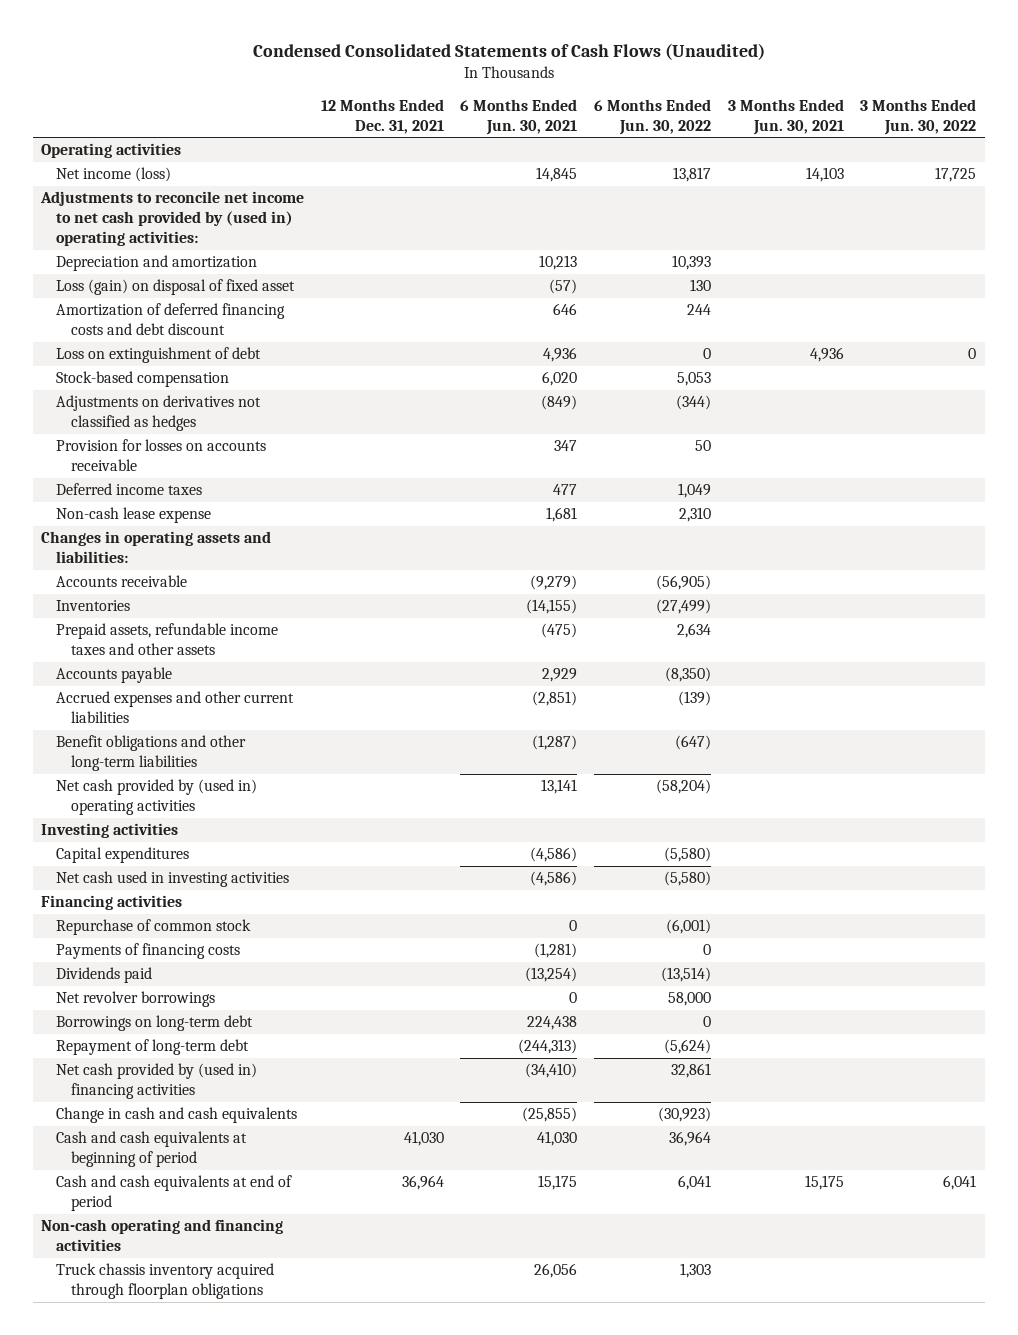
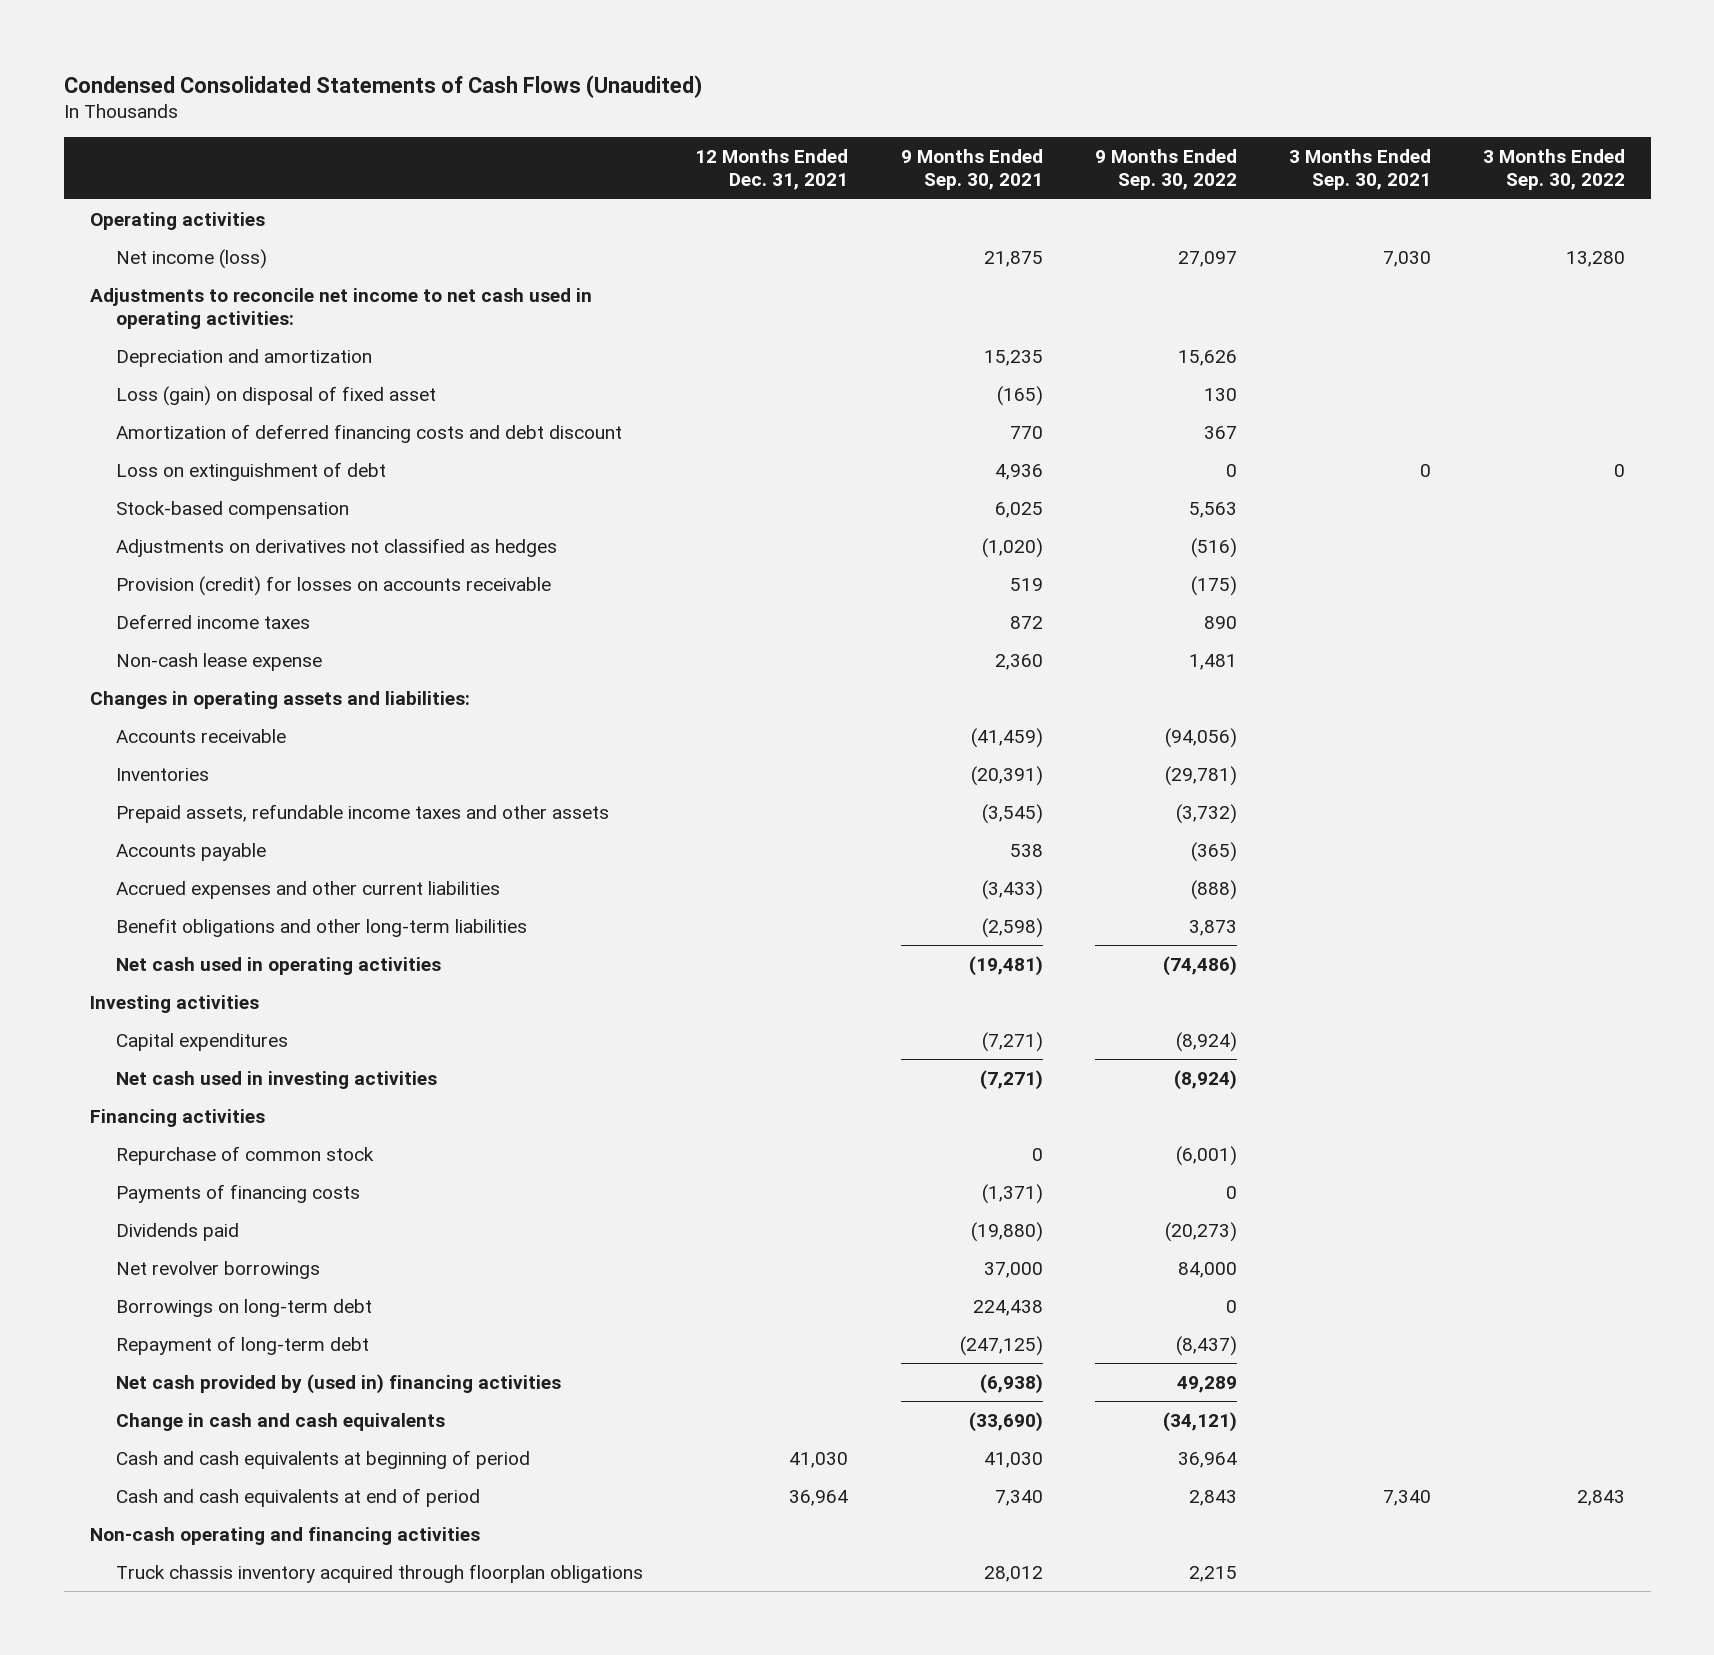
- | 12 Months Ended Dec. 31, 2021 | 6 Months Ended Jun. 30, 2021 | 6 Months Ended Jun. 30, 2022 | 3 Months Ended Jun. 30, 2021 | 3 Months Ended Jun. 30, 2022
+ | 12 Months Ended Dec. 31, 2021 | 9 Months Ended Sep. 30, 2021 | 9 Months Ended Sep. 30, 2022 | 3 Months Ended Sep. 30, 2021 | 3 Months Ended Sep. 30, 2022
- Adjustments to reconcile net income to net cash provided by (used in) operating activities:
+ Adjustments to reconcile net income to net cash used in operating activities:
- Provision for losses on accounts receivable | | 347 | 50 | |
+ Provision (credit) for losses on accounts receivable | | 519 | (175) | |
- Net cash provided by (used in) operating activities | | 13,141 | (58,204) | |
+ Net cash used in operating activities | | (19,481) | (74,486) | |

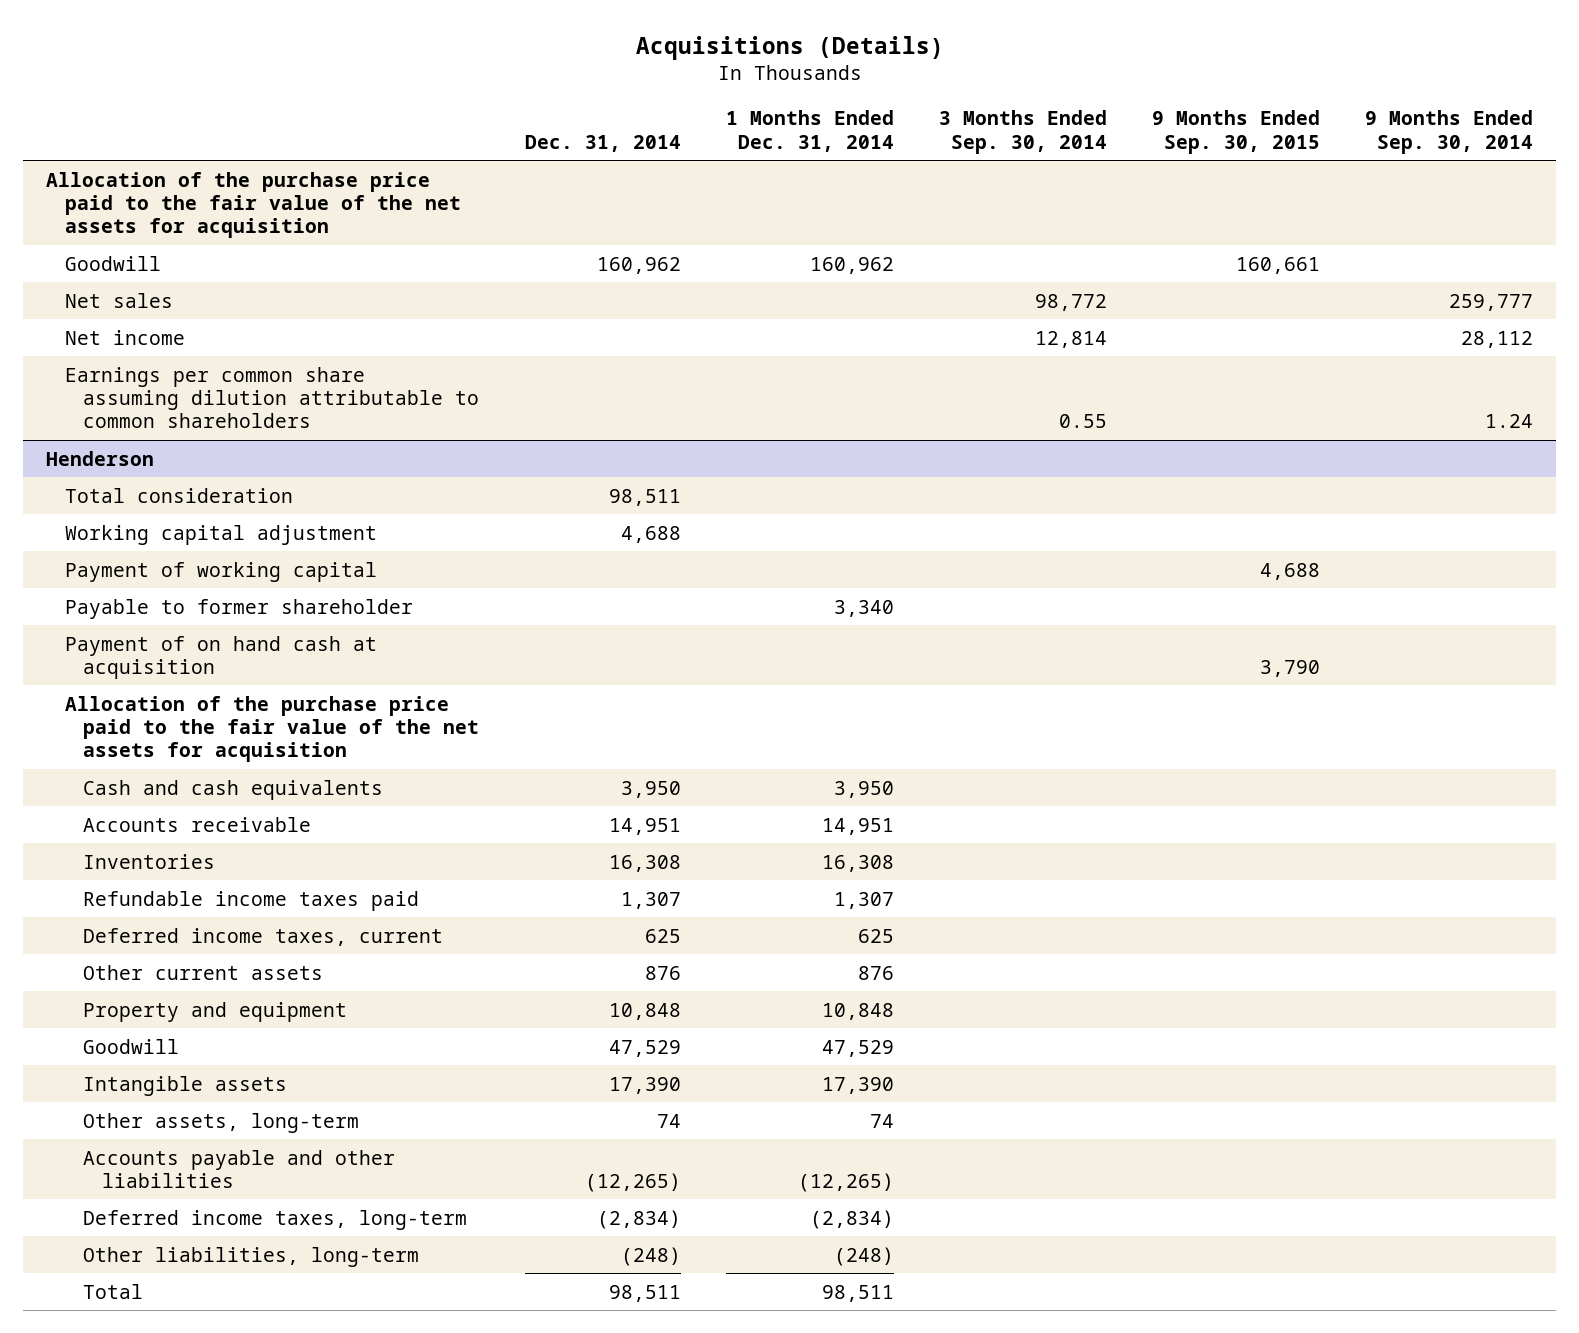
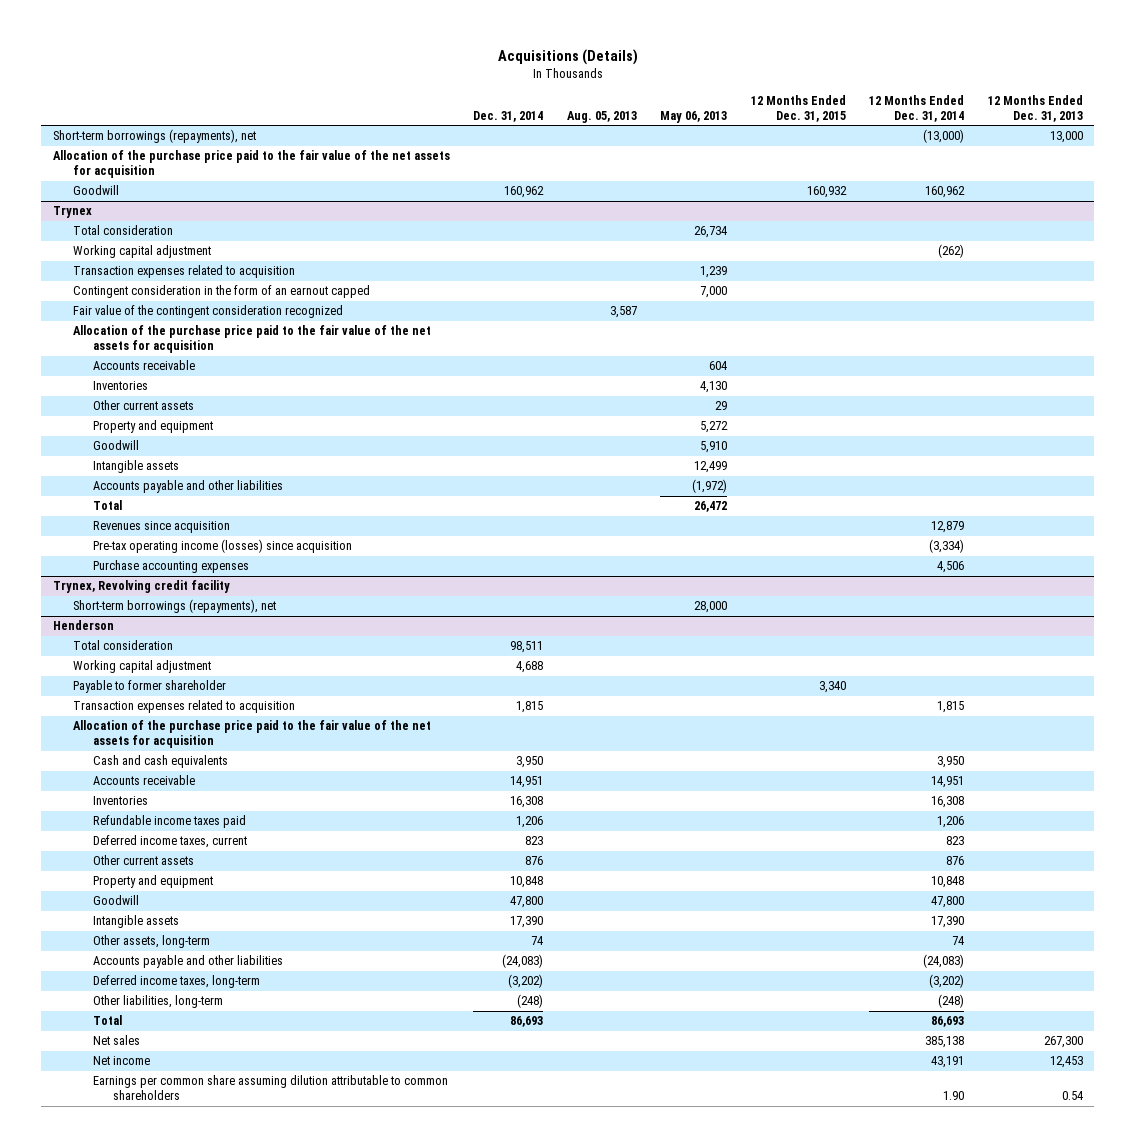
- | Dec. 31, 2014 | 1 Months Ended Dec. 31, 2014 | 3 Months Ended Sep. 30, 2014 | 9 Months Ended Sep. 30, 2015 | 9 Months Ended Sep. 30, 2014
+ | Dec. 31, 2014 | Aug. 05, 2013 | May 06, 2013 | 12 Months Ended Dec. 31, 2015 | 12 Months Ended Dec. 31, 2014 | 12 Months Ended Dec. 31, 2013
+ Short-term borrowings (repayments), net | | | | | (13,000) | 13,000
- Net sales | | | 98,772 | | 259,777
- Net income | | | 12,814 | | 28,112
- Earnings per common share assuming dilution attributable to common shareholders | | | 0.55 | | 1.24
+ Trynex
+ Total consideration | | | 26,734 | | |
+ Working capital adjustment | | | | | (262) |
+ Transaction expenses related to acquisition | | | 1,239 | | |
+ Contingent consideration in the form of an earnout capped | | | 7,000 | | |
+ Fair value of the contingent consideration recognized | | 3,587 | | | |
+ Allocation of the purchase price paid to the fair value of the net assets for acquisition
+ Accounts receivable | | | 604 | | |
+ Inventories | | | 4,130 | | |
+ Other current assets | | | 29 | | |
+ Property and equipment | | | 5,272 | | |
+ Goodwill | | | 5,910 | | |
+ Intangible assets | | | 12,499 | | |
+ Accounts payable and other liabilities | | | (1,972) | | |
+ Total | | | 26,472 | | |
+ Revenues since acquisition | | | | | 12,879 |
+ Pre-tax operating income (losses) since acquisition | | | | | (3,334) |
+ Purchase accounting expenses | | | | | 4,506 |
+ Trynex, Revolving credit facility
+ Short-term borrowings (repayments), net | | | 28,000 | | |
@ Henderson
- Payment of working capital | | | | 4,688 |
- Payment of on hand cash at acquisition | | | | 3,790 |
+ Transaction expenses related to acquisition | 1,815 | | | | 1,815 |
- Refundable income taxes paid | 1,307 | 1,307 | | |
- Deferred income taxes, current | 625 | 625 | | |
+ Refundable income taxes paid | 1,206 | | | | 1,206 |
+ Deferred income taxes, current | 823 | | | | 823 |
- Goodwill | 47,529 | 47,529 | | |
+ Goodwill | 47,800 | | | | 47,800 |
- Accounts payable and other liabilities | (12,265) | (12,265) | | |
- Deferred income taxes, long-term | (2,834) | (2,834) | | |
+ Accounts payable and other liabilities | (24,083) | | | | (24,083) |
+ Deferred income taxes, long-term | (3,202) | | | | (3,202) |
- Total | 98,511 | 98,511 | | |
+ Total | 86,693 | | | | 86,693 |
+ Net sales | | | | | 385,138 | 267,300
+ Net income | | | | | 43,191 | 12,453
+ Earnings per common share assuming dilution attributable to common shareholders | | | | | 1.90 | 0.54

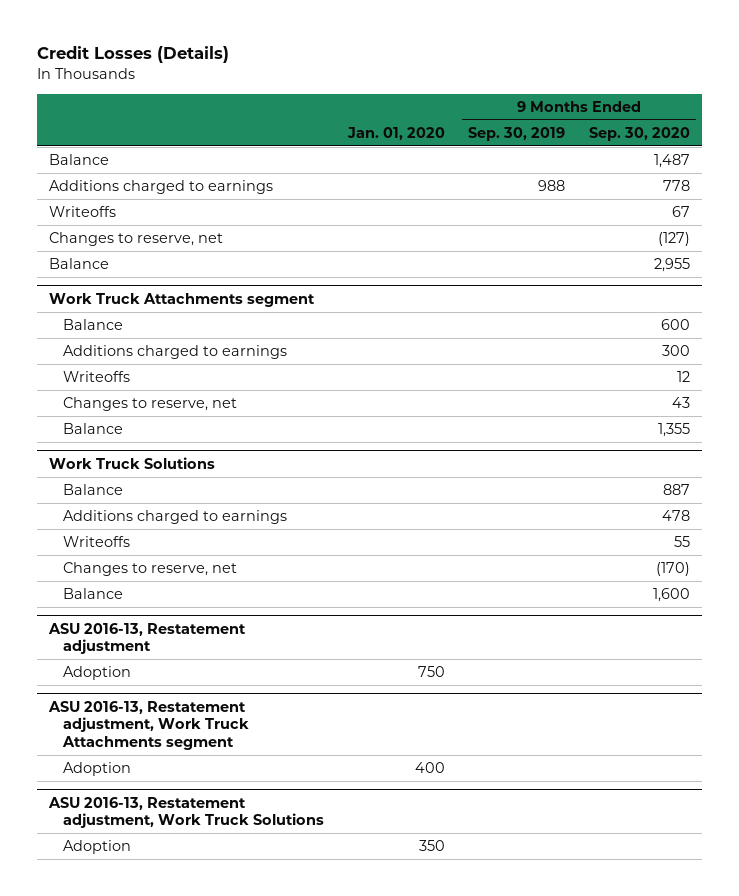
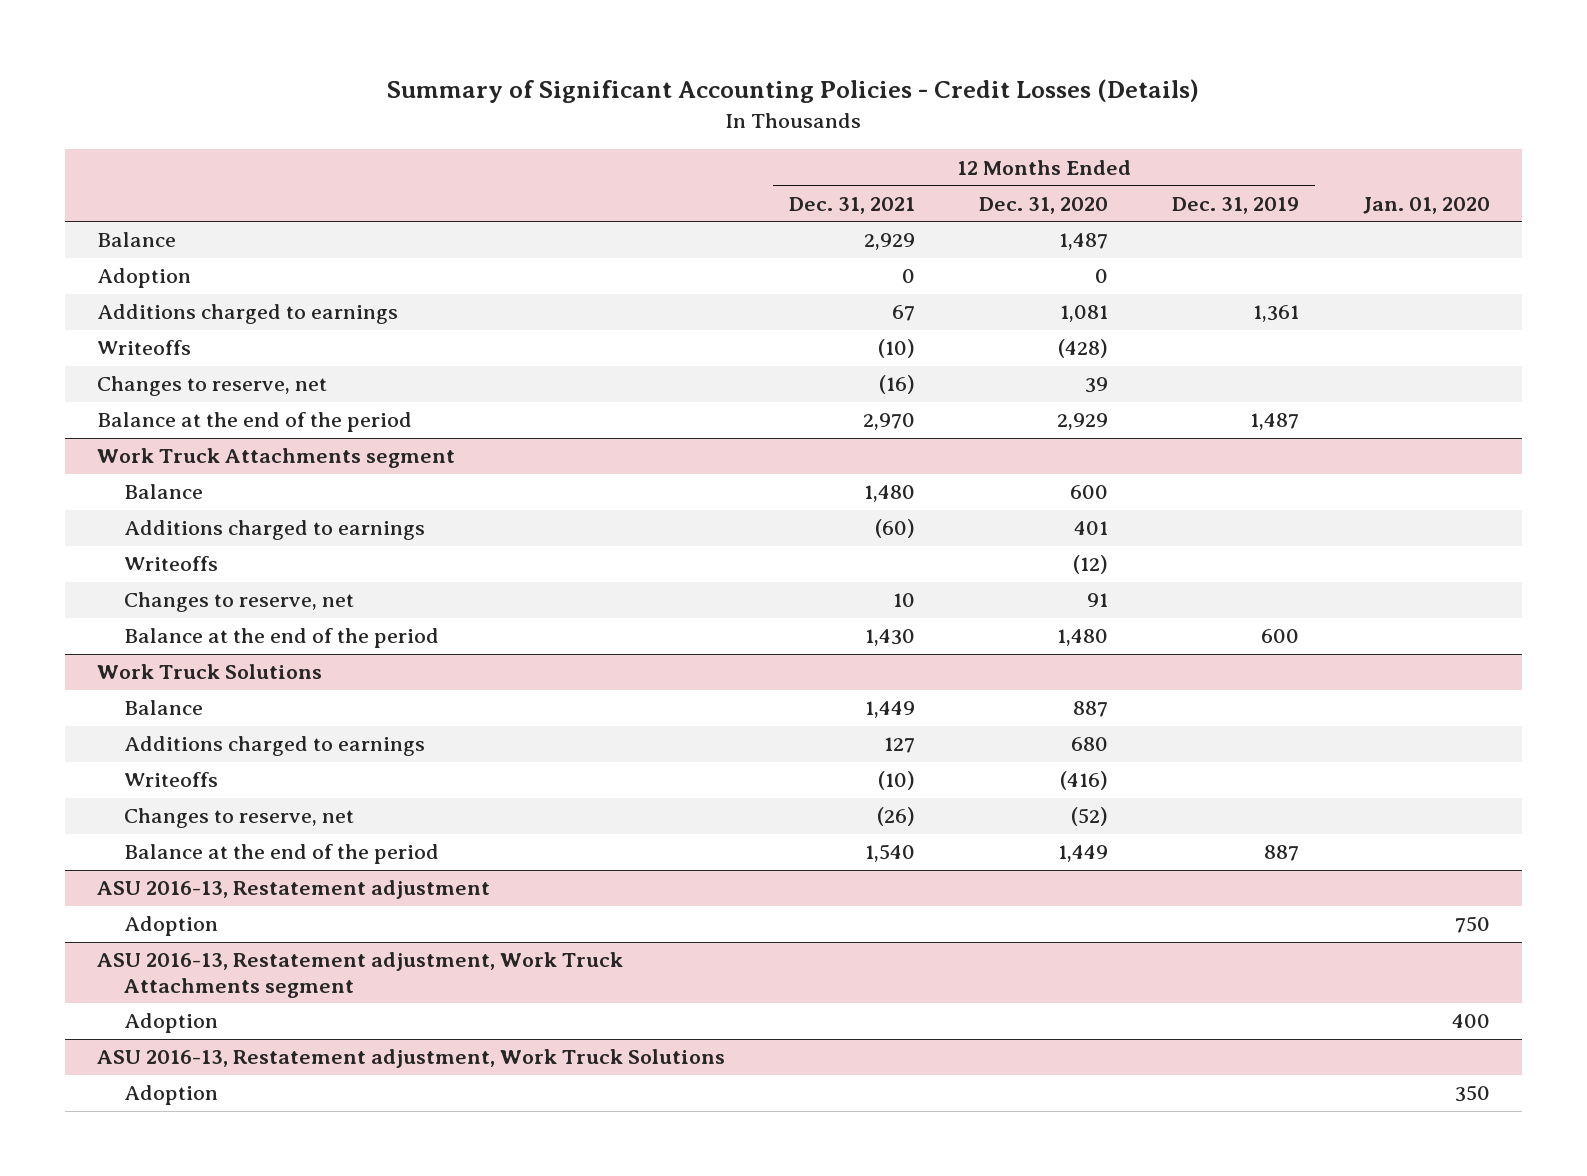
- Credit Losses (Details)
+ Summary of Significant Accounting Policies - Credit Losses (Details)
- | Jan. 01, 2020 | 9 Months Ended Sep. 30, 2019 | 9 Months Ended Sep. 30, 2020
+ | 12 Months Ended Dec. 31, 2021 | 12 Months Ended Dec. 31, 2020 | 12 Months Ended Dec. 31, 2019 | Jan. 01, 2020
+ Adoption | 0 | 0 | |
- Balance | | | 2,955
+ Balance at the end of the period | 2,970 | 2,929 | 1,487 |
@ Work Truck Attachments segment
- Balance | | | 1,355
+ Balance at the end of the period | 1,430 | 1,480 | 600 |
@ Work Truck Solutions
- Balance | | | 1,600
+ Balance at the end of the period | 1,540 | 1,449 | 887 |

